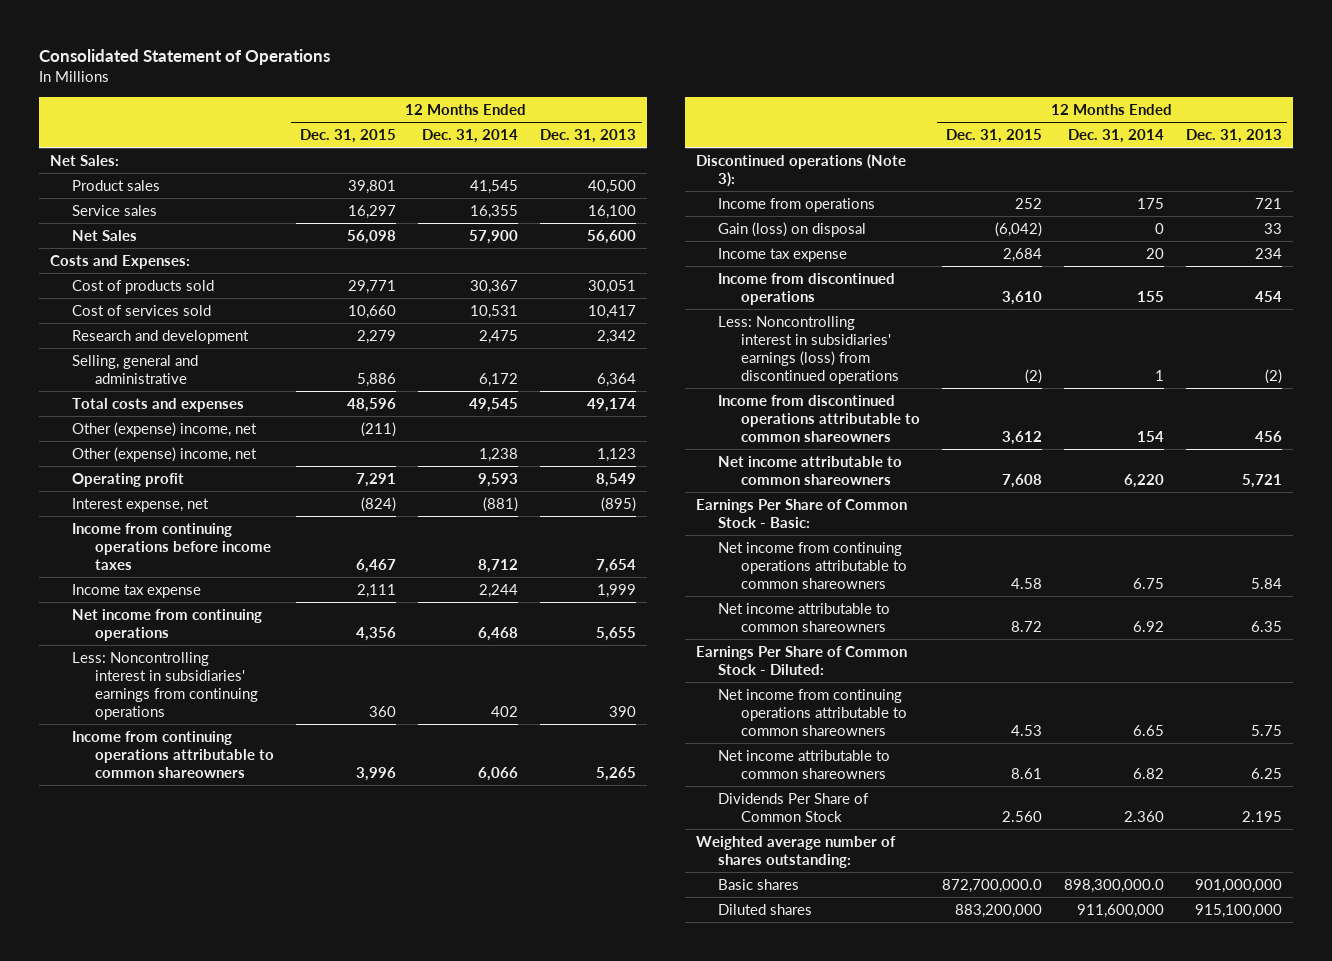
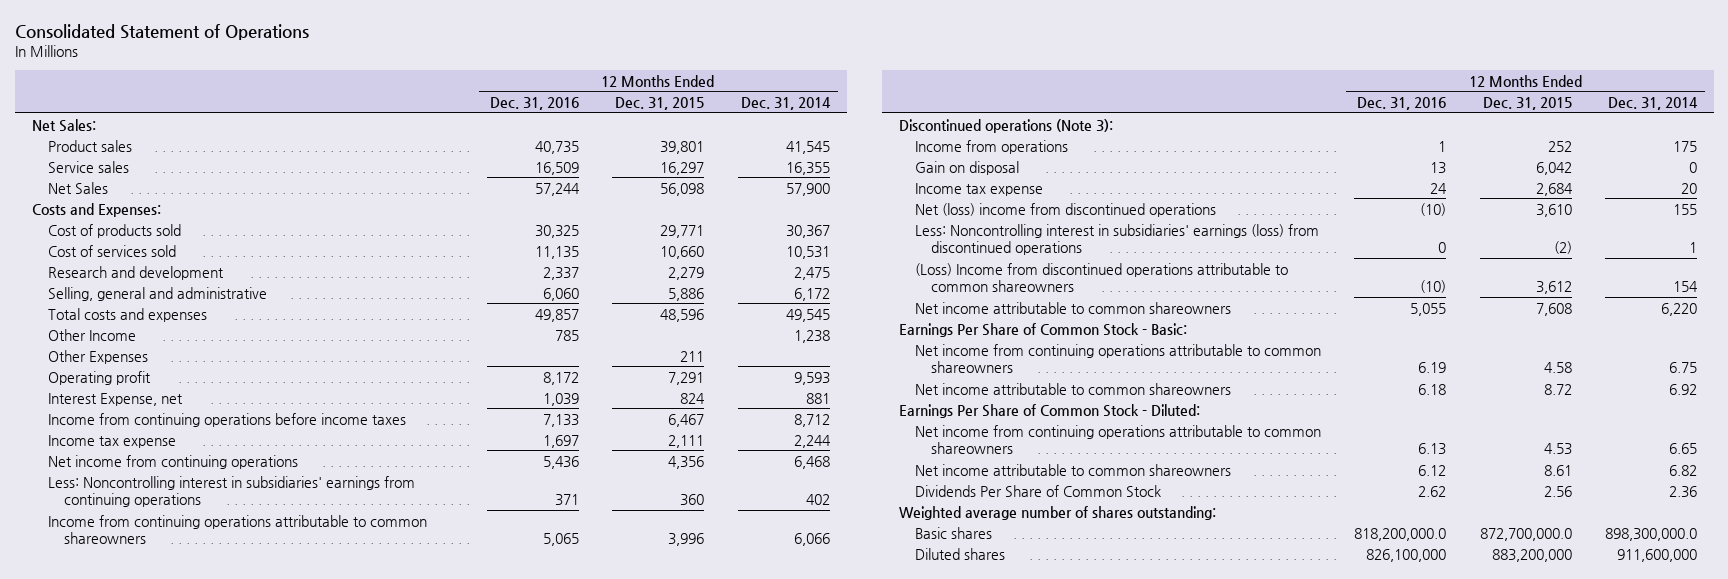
- | 12 Months Ended Dec. 31, 2015 | 12 Months Ended Dec. 31, 2014 | 12 Months Ended Dec. 31, 2013
+ | 12 Months Ended Dec. 31, 2016 | 12 Months Ended Dec. 31, 2015 | 12 Months Ended Dec. 31, 2014
- Other (expense) income, net | (211) | |
- Other (expense) income, net | | 1,238 | 1,123
+ Other Income | 785 | | 1,238
+ Other Expenses | | 211 |
- Interest expense, net | (824) | (881) | (895)
+ Interest Expense, net | 1,039 | 824 | 881
- Gain (loss) on disposal | (6,042) | 0 | 33
+ Gain on disposal | 13 | 6,042 | 0
- Income from discontinued operations | 3,610 | 155 | 454
+ Net (loss) income from discontinued operations | (10) | 3,610 | 155
- Income from discontinued operations attributable to common shareowners | 3,612 | 154 | 456
+ (Loss) Income from discontinued operations attributable to common shareowners | (10) | 3,612 | 154
- Dividends Per Share of Common Stock | 2.560 | 2.360 | 2.195
+ Dividends Per Share of Common Stock | 2.62 | 2.56 | 2.36

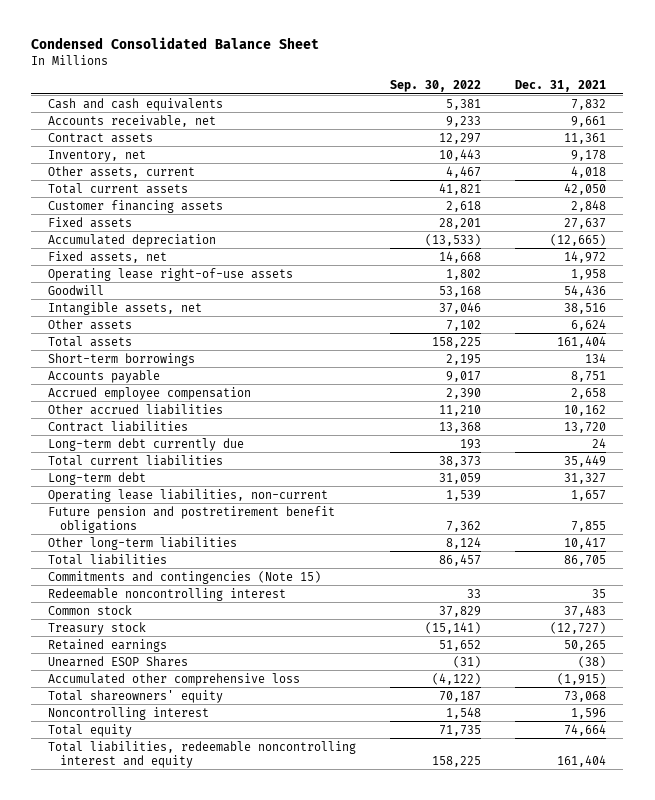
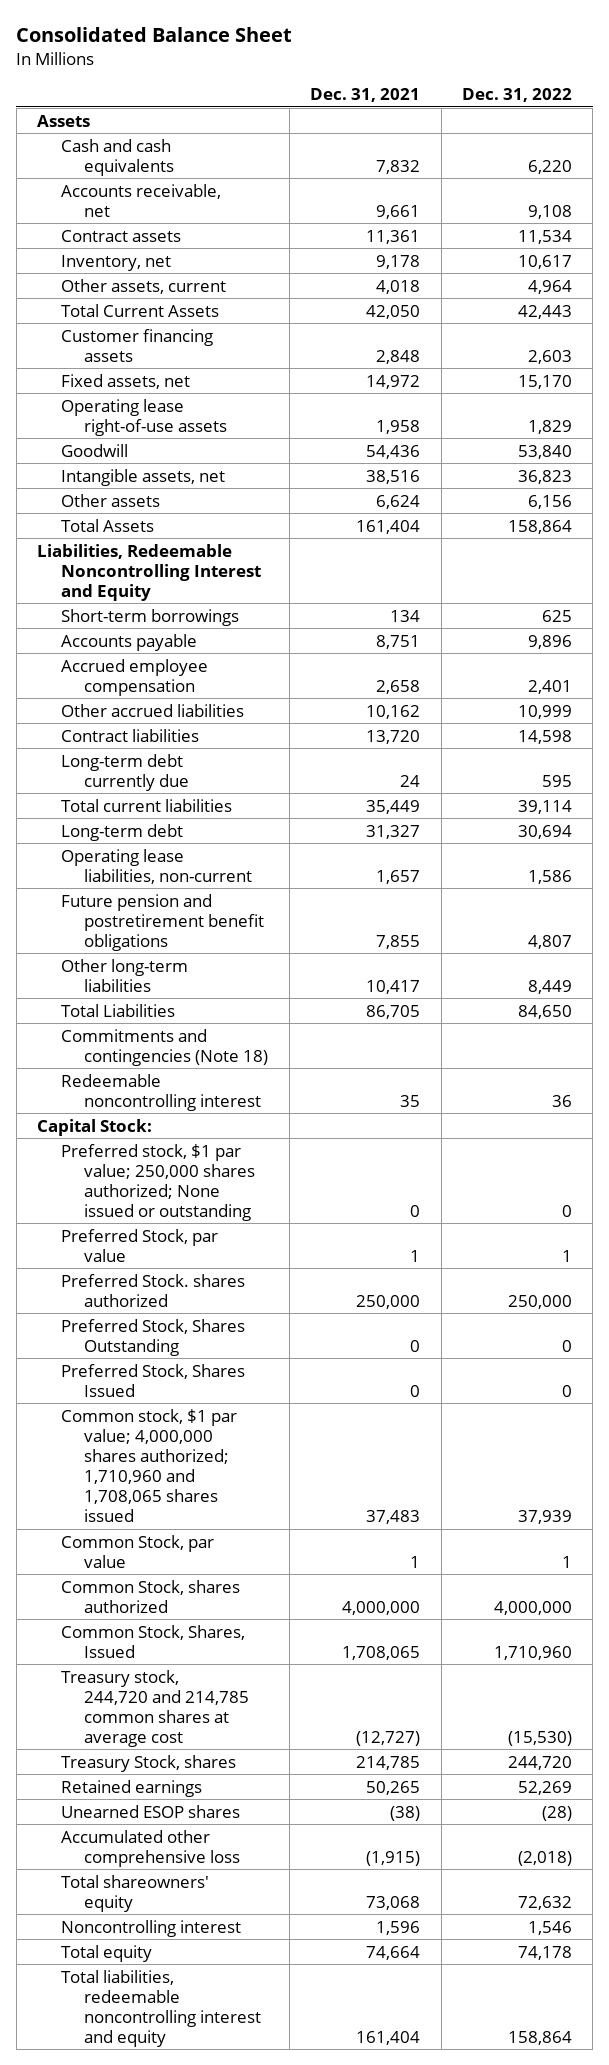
- Condensed Consolidated Balance Sheet
+ Consolidated Balance Sheet
- | Sep. 30, 2022 | Dec. 31, 2021
+ | Dec. 31, 2021 | Dec. 31, 2022
+ Assets
- Total current assets | 41,821 | 42,050
+ Total Current Assets | 42,050 | 42,443
- Fixed assets | 28,201 | 27,637
- Accumulated depreciation | (13,533) | (12,665)
- Total assets | 158,225 | 161,404
+ Total Assets | 161,404 | 158,864
+ Liabilities, Redeemable Noncontrolling Interest and Equity
- Total liabilities | 86,457 | 86,705
- Commitments and contingencies (Note 15)
+ Total Liabilities | 86,705 | 84,650
+ Commitments and contingencies (Note 18)
- Common stock | 37,829 | 37,483
- Treasury stock | (15,141) | (12,727)
+ Capital Stock:
+ Preferred stock, $1 par value; 250,000 shares authorized; None issued or outstanding | 0 | 0
+ Preferred Stock, par value | 1 | 1
+ Preferred Stock. shares authorized | 250,000 | 250,000
+ Preferred Stock, Shares Outstanding | 0 | 0
+ Preferred Stock, Shares Issued | 0 | 0
+ Common stock, $1 par value; 4,000,000 shares authorized; 1,710,960 and 1,708,065 shares issued | 37,483 | 37,939
+ Common Stock, par value | 1 | 1
+ Common Stock, shares authorized | 4,000,000 | 4,000,000
+ Common Stock, Shares, Issued | 1,708,065 | 1,710,960
+ Treasury stock, 244,720 and 214,785 common shares at average cost | (12,727) | (15,530)
+ Treasury Stock, shares | 214,785 | 244,720
- Unearned ESOP Shares | (31) | (38)
+ Unearned ESOP shares | (38) | (28)

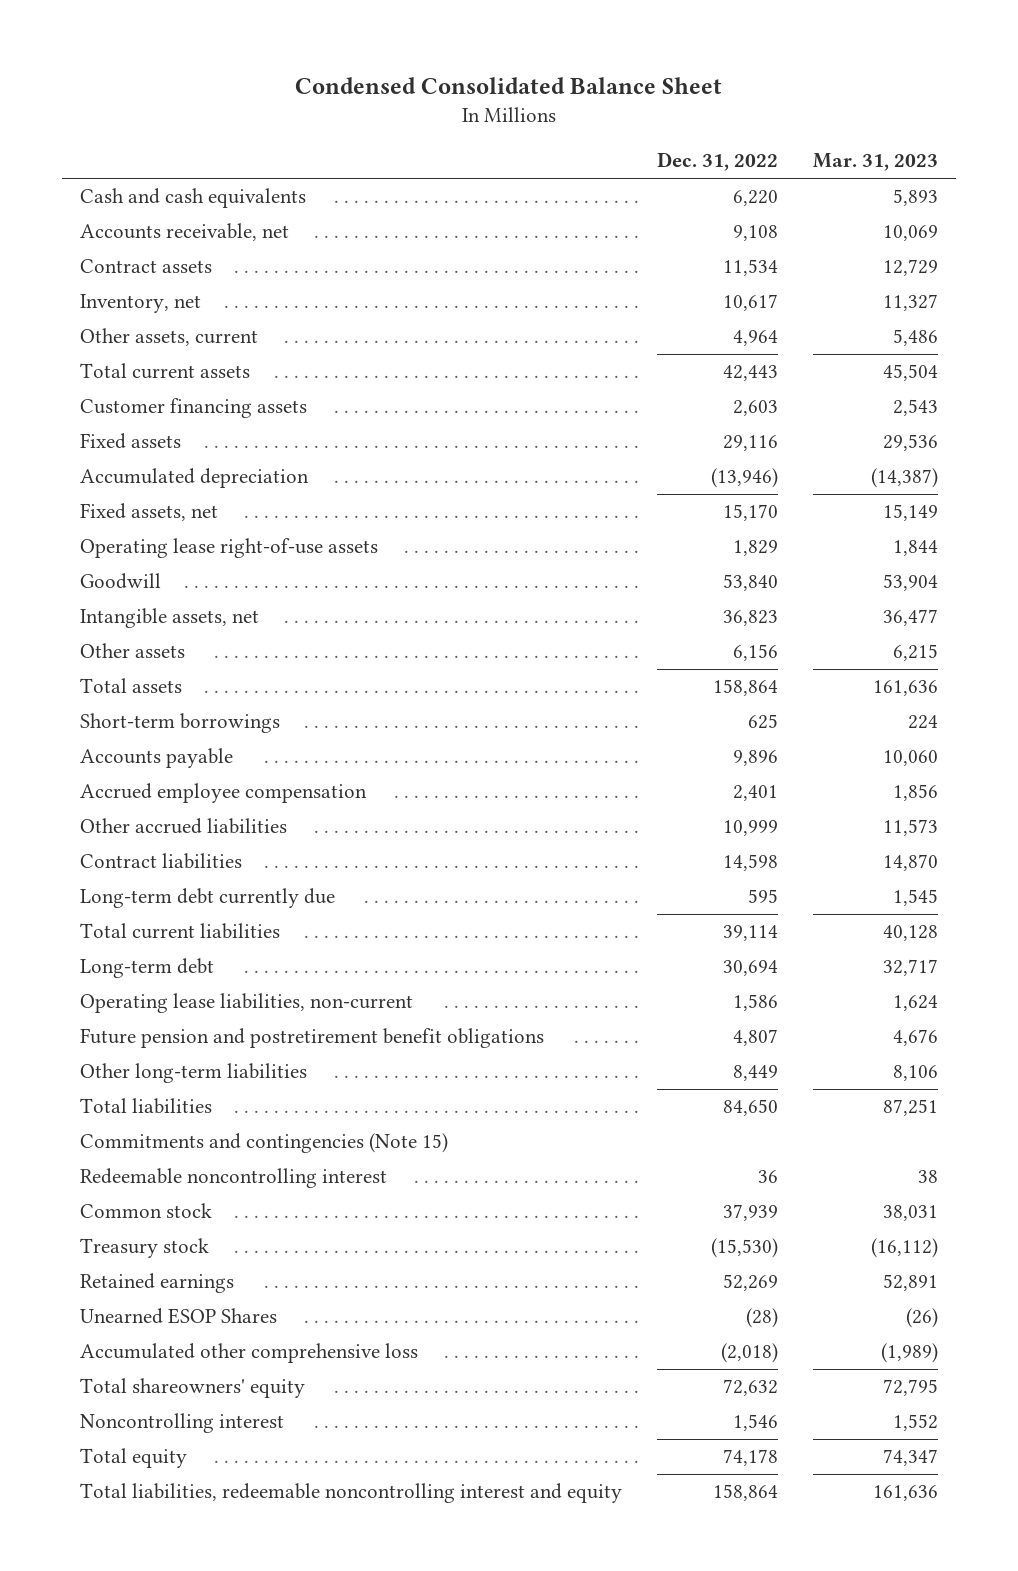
- Consolidated Balance Sheet
+ Condensed Consolidated Balance Sheet
- | Dec. 31, 2021 | Dec. 31, 2022
+ | Dec. 31, 2022 | Mar. 31, 2023
- Assets
- Total Current Assets | 42,050 | 42,443
+ Total current assets | 42,443 | 45,504
+ Fixed assets | 29,116 | 29,536
+ Accumulated depreciation | (13,946) | (14,387)
- Total Assets | 161,404 | 158,864
- Liabilities, Redeemable Noncontrolling Interest and Equity
+ Total assets | 158,864 | 161,636
- Total Liabilities | 86,705 | 84,650
- Commitments and contingencies (Note 18)
+ Total liabilities | 84,650 | 87,251
+ Commitments and contingencies (Note 15)
- Capital Stock:
- Preferred stock, $1 par value; 250,000 shares authorized; None issued or outstanding | 0 | 0
- Preferred Stock, par value | 1 | 1
- Preferred Stock. shares authorized | 250,000 | 250,000
- Preferred Stock, Shares Outstanding | 0 | 0
- Preferred Stock, Shares Issued | 0 | 0
- Common stock, $1 par value; 4,000,000 shares authorized; 1,710,960 and 1,708,065 shares issued | 37,483 | 37,939
- Common Stock, par value | 1 | 1
- Common Stock, shares authorized | 4,000,000 | 4,000,000
- Common Stock, Shares, Issued | 1,708,065 | 1,710,960
- Treasury stock, 244,720 and 214,785 common shares at average cost | (12,727) | (15,530)
- Treasury Stock, shares | 214,785 | 244,720
+ Common stock | 37,939 | 38,031
+ Treasury stock | (15,530) | (16,112)
- Unearned ESOP shares | (38) | (28)
+ Unearned ESOP Shares | (28) | (26)

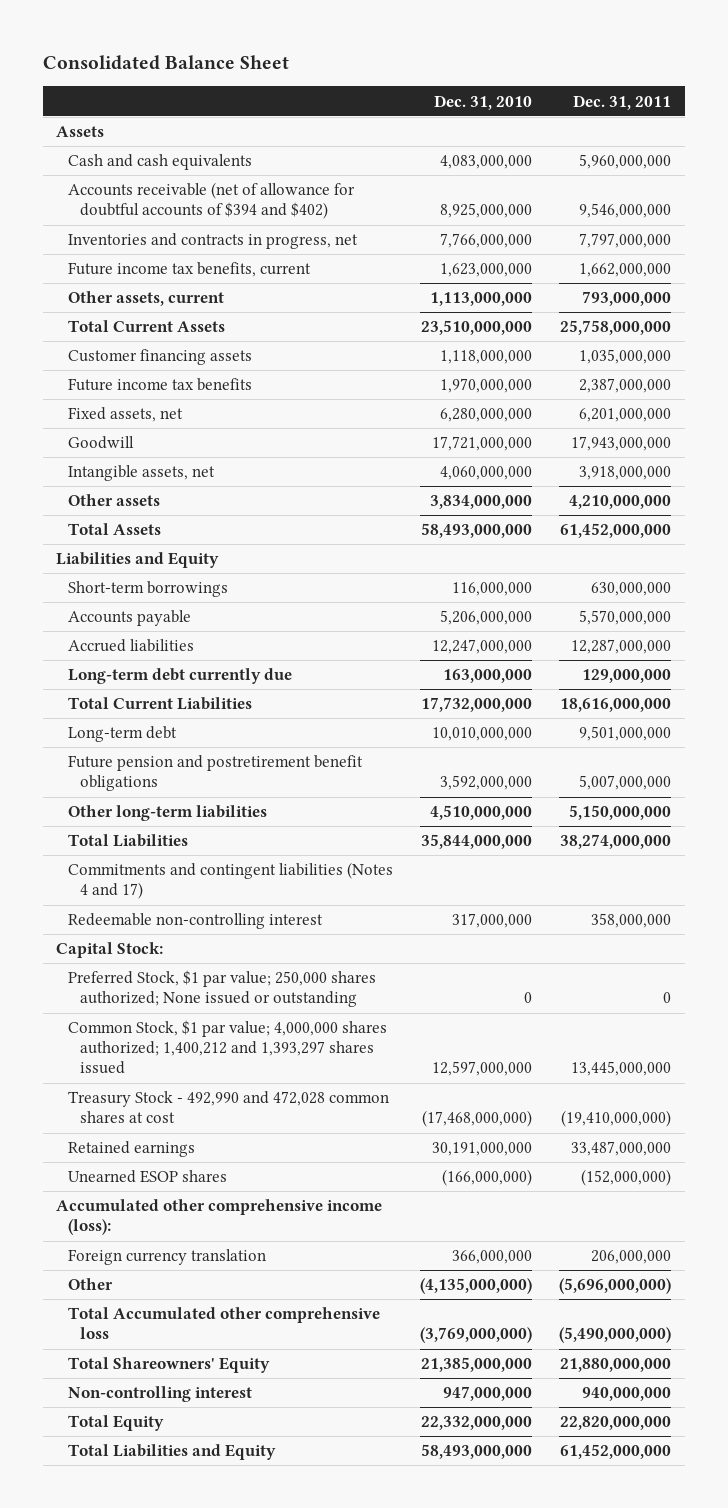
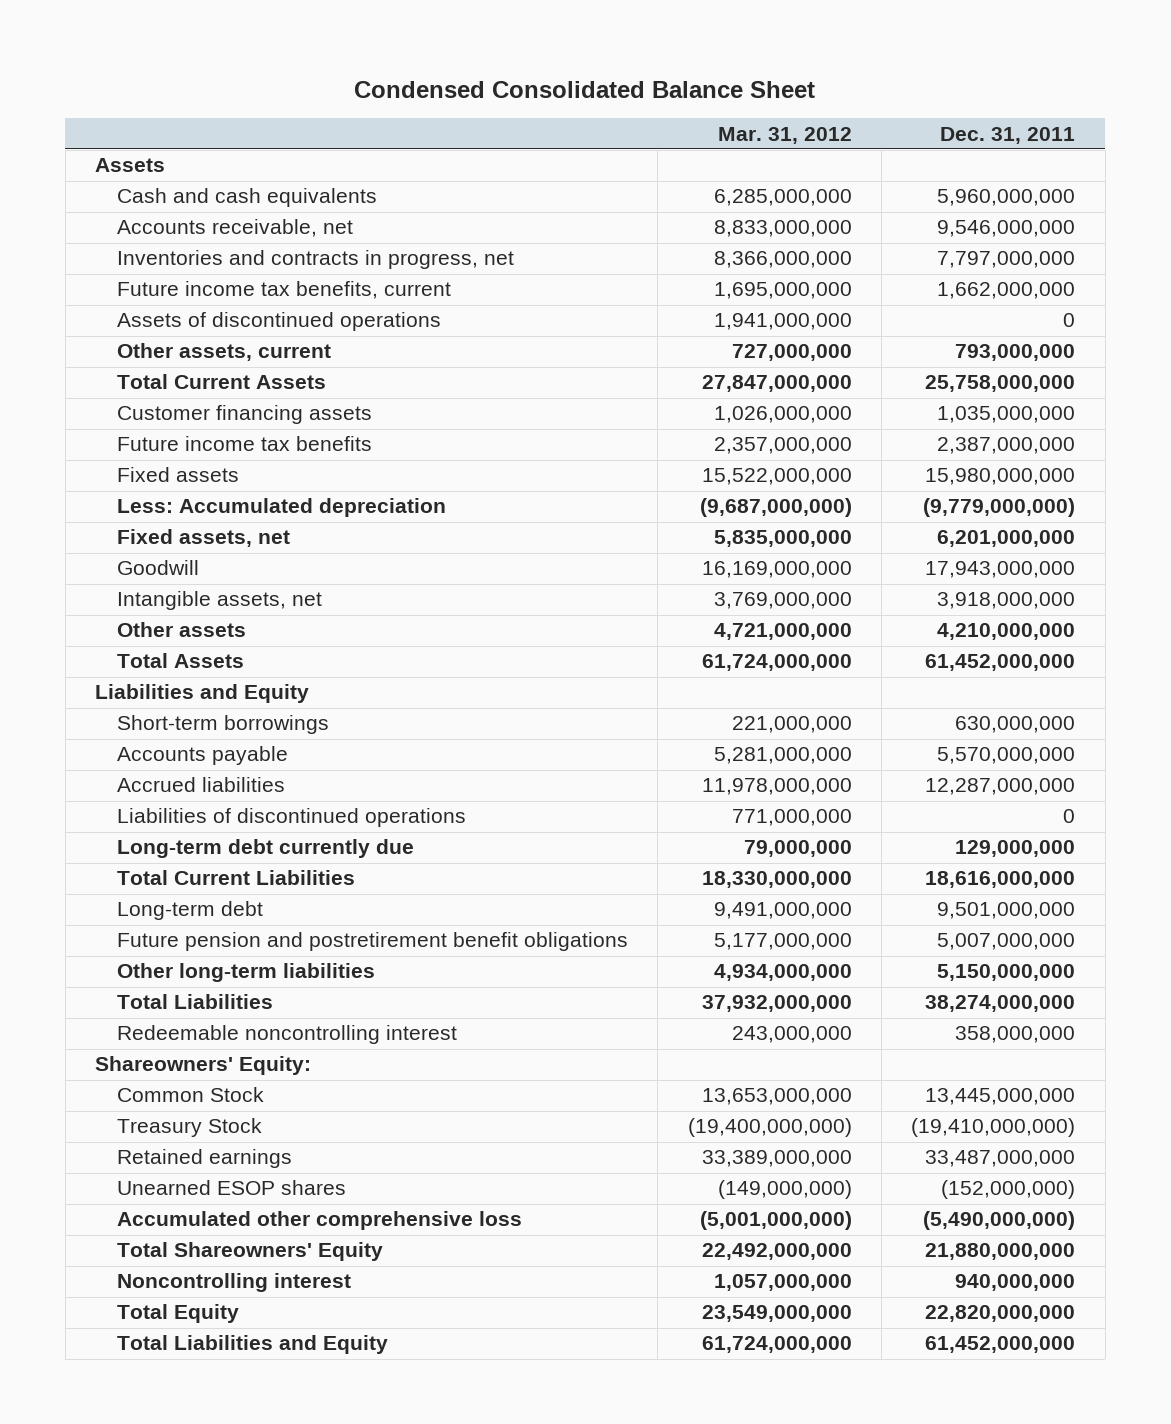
- Consolidated Balance Sheet
+ Condensed Consolidated Balance Sheet
- | Dec. 31, 2010 | Dec. 31, 2011
+ | Mar. 31, 2012 | Dec. 31, 2011
- Accounts receivable (net of allowance for doubtful accounts of $394 and $402) | 8,925,000,000 | 9,546,000,000
+ Accounts receivable, net | 8,833,000,000 | 9,546,000,000
+ Assets of discontinued operations | 1,941,000,000 | 0
+ Fixed assets | 15,522,000,000 | 15,980,000,000
+ Less: Accumulated depreciation | (9,687,000,000) | (9,779,000,000)
+ Liabilities of discontinued operations | 771,000,000 | 0
- Commitments and contingent liabilities (Notes 4 and 17)
- Redeemable non-controlling interest | 317,000,000 | 358,000,000
- Capital Stock:
- Preferred Stock, $1 par value; 250,000 shares authorized; None issued or outstanding | 0 | 0
- Common Stock, $1 par value; 4,000,000 shares authorized; 1,400,212 and 1,393,297 shares issued | 12,597,000,000 | 13,445,000,000
- Treasury Stock - 492,990 and 472,028 common shares at cost | (17,468,000,000) | (19,410,000,000)
+ Redeemable noncontrolling interest | 243,000,000 | 358,000,000
+ Shareowners' Equity:
+ Common Stock | 13,653,000,000 | 13,445,000,000
+ Treasury Stock | (19,400,000,000) | (19,410,000,000)
- Accumulated other comprehensive income (loss):
- Foreign currency translation | 366,000,000 | 206,000,000
- Other | (4,135,000,000) | (5,696,000,000)
- Total Accumulated other comprehensive loss | (3,769,000,000) | (5,490,000,000)
+ Accumulated other comprehensive loss | (5,001,000,000) | (5,490,000,000)
- Non-controlling interest | 947,000,000 | 940,000,000
+ Noncontrolling interest | 1,057,000,000 | 940,000,000

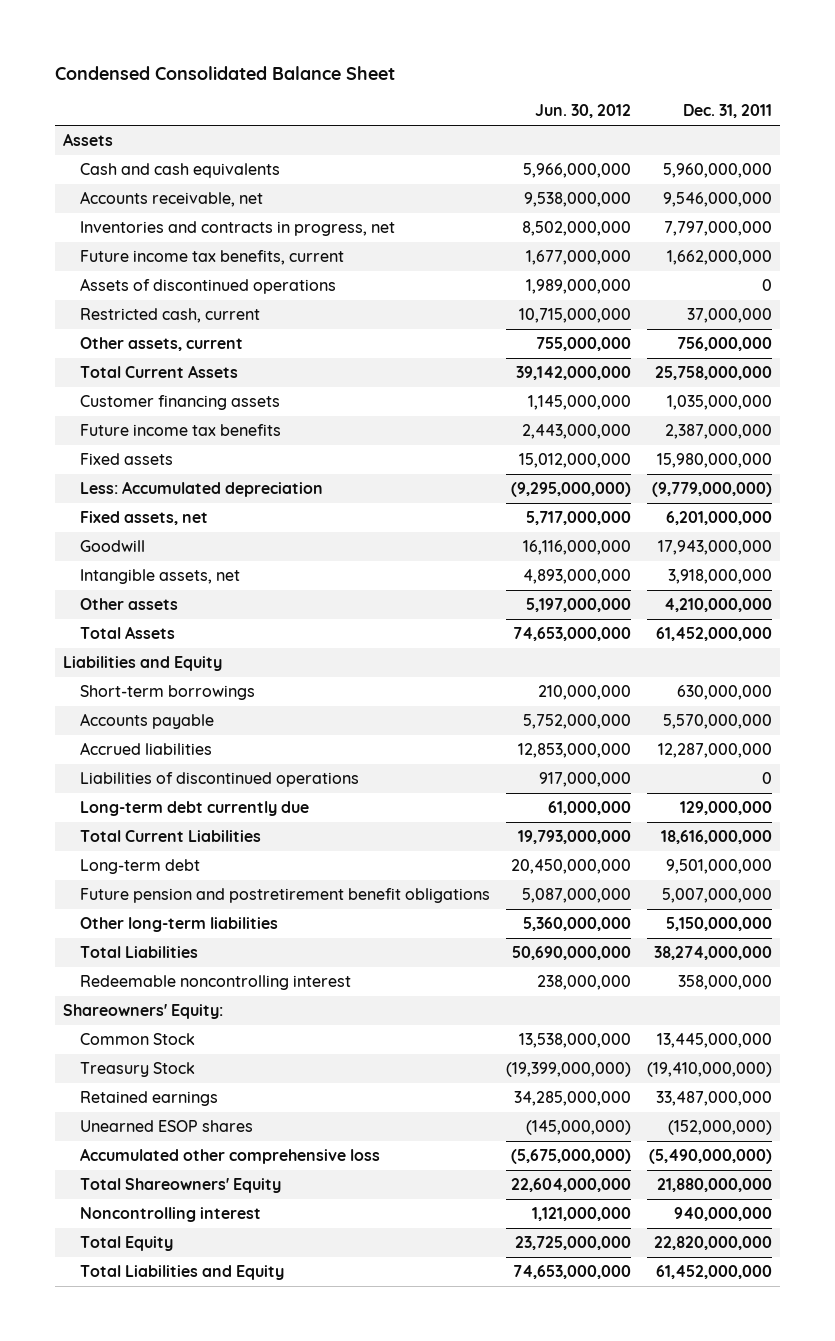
- | Mar. 31, 2012 | Dec. 31, 2011
+ | Jun. 30, 2012 | Dec. 31, 2011
- Other assets, current | 727,000,000 | 793,000,000
+ Restricted cash, current | 10,715,000,000 | 37,000,000
+ Other assets, current | 755,000,000 | 756,000,000

